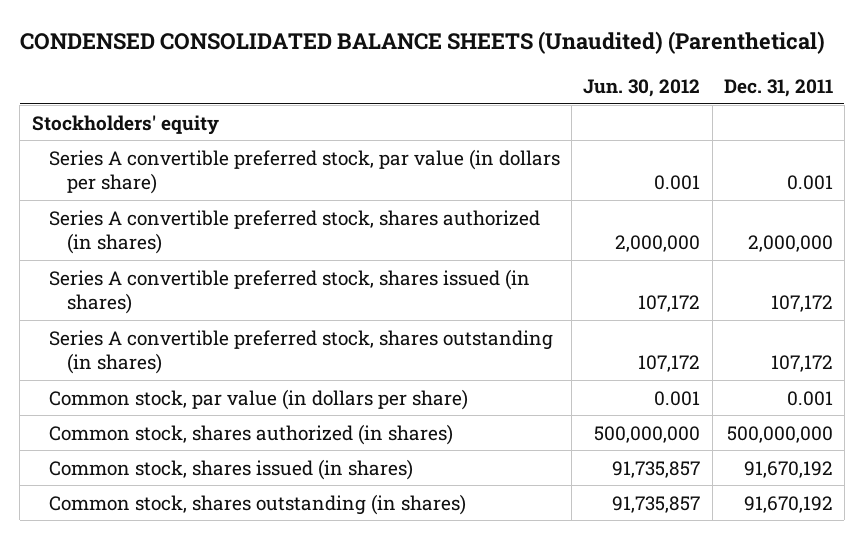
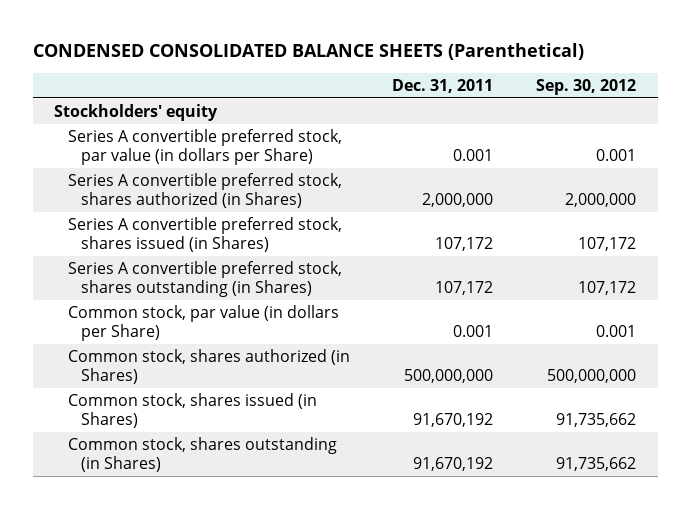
- CONDENSED CONSOLIDATED BALANCE SHEETS (Unaudited) (Parenthetical)
+ CONDENSED CONSOLIDATED BALANCE SHEETS (Parenthetical)
- | Jun. 30, 2012 | Dec. 31, 2011
+ | Dec. 31, 2011 | Sep. 30, 2012
- Series A convertible preferred stock, par value (in dollars per share) | 0.001 | 0.001
- Series A convertible preferred stock, shares authorized (in shares) | 2,000,000 | 2,000,000
- Series A convertible preferred stock, shares issued (in shares) | 107,172 | 107,172
- Series A convertible preferred stock, shares outstanding (in shares) | 107,172 | 107,172
- Common stock, par value (in dollars per share) | 0.001 | 0.001
- Common stock, shares authorized (in shares) | 500,000,000 | 500,000,000
- Common stock, shares issued (in shares) | 91,735,857 | 91,670,192
- Common stock, shares outstanding (in shares) | 91,735,857 | 91,670,192
+ Series A convertible preferred stock, par value (in dollars per Share) | 0.001 | 0.001
+ Series A convertible preferred stock, shares authorized (in Shares) | 2,000,000 | 2,000,000
+ Series A convertible preferred stock, shares issued (in Shares) | 107,172 | 107,172
+ Series A convertible preferred stock, shares outstanding (in Shares) | 107,172 | 107,172
+ Common stock, par value (in dollars per Share) | 0.001 | 0.001
+ Common stock, shares authorized (in Shares) | 500,000,000 | 500,000,000
+ Common stock, shares issued (in Shares) | 91,670,192 | 91,735,662
+ Common stock, shares outstanding (in Shares) | 91,670,192 | 91,735,662

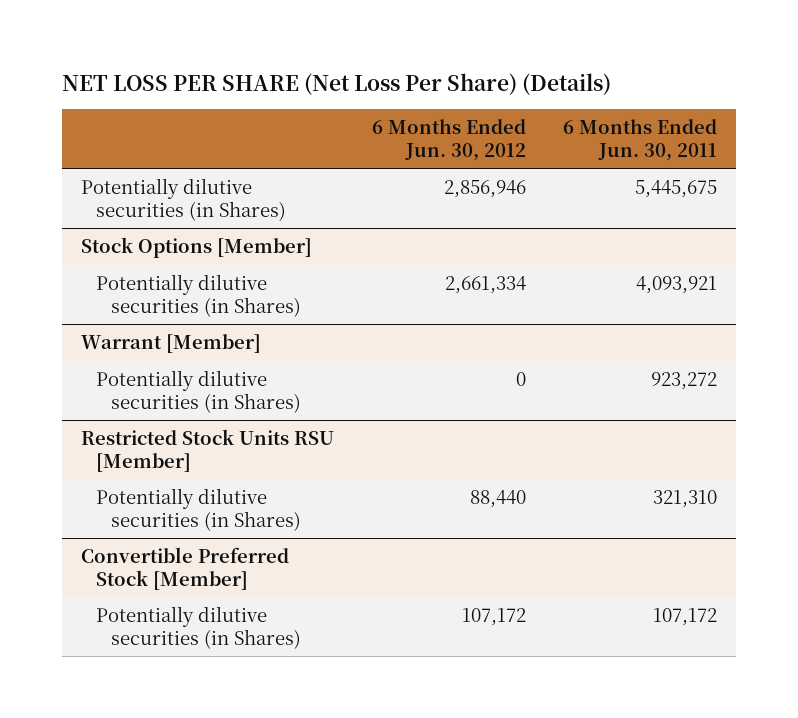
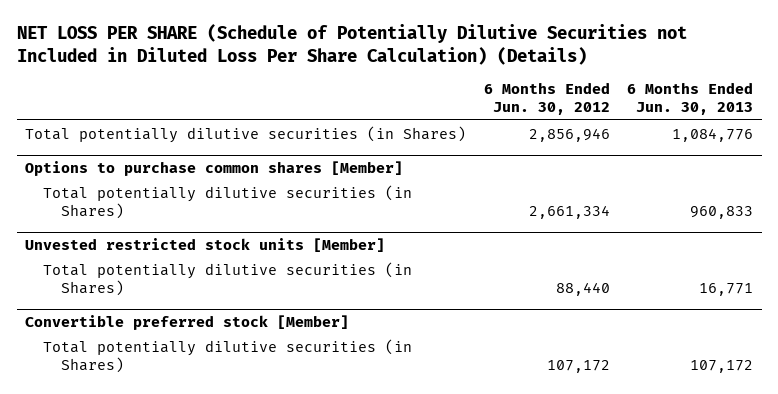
- NET LOSS PER SHARE (Net Loss Per Share) (Details)
+ NET LOSS PER SHARE (Schedule of Potentially Dilutive Securities not Included in Diluted Loss Per Share Calculation) (Details)
- | 6 Months Ended Jun. 30, 2012 | 6 Months Ended Jun. 30, 2011
+ | 6 Months Ended Jun. 30, 2012 | 6 Months Ended Jun. 30, 2013
- Potentially dilutive securities (in Shares) | 2,856,946 | 5,445,675
- Stock Options [Member]
- Potentially dilutive securities (in Shares) | 2,661,334 | 4,093,921
- Warrant [Member]
- Potentially dilutive securities (in Shares) | 0 | 923,272
- Restricted Stock Units RSU [Member]
- Potentially dilutive securities (in Shares) | 88,440 | 321,310
- Convertible Preferred Stock [Member]
- Potentially dilutive securities (in Shares) | 107,172 | 107,172
+ Total potentially dilutive securities (in Shares) | 2,856,946 | 1,084,776
+ Options to purchase common shares [Member]
+ Total potentially dilutive securities (in Shares) | 2,661,334 | 960,833
+ Unvested restricted stock units [Member]
+ Total potentially dilutive securities (in Shares) | 88,440 | 16,771
+ Convertible preferred stock [Member]
+ Total potentially dilutive securities (in Shares) | 107,172 | 107,172

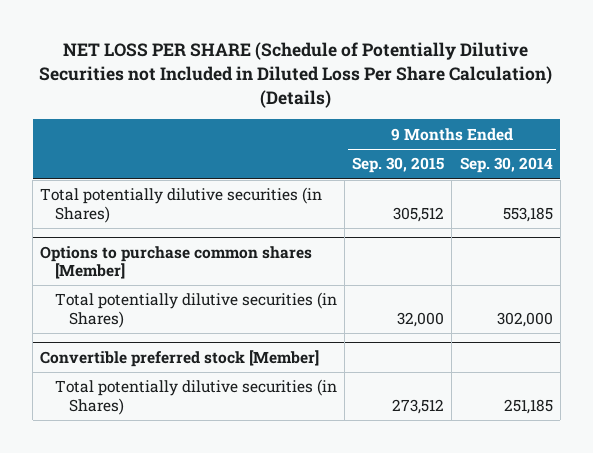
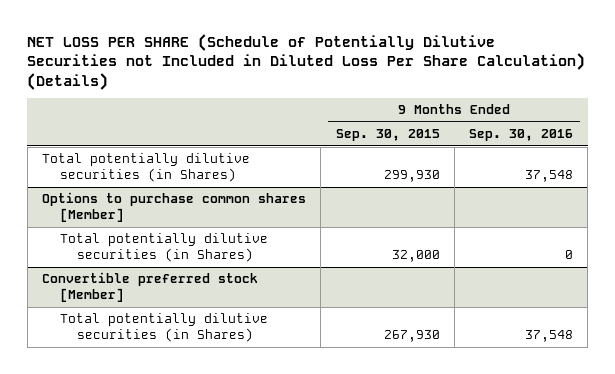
- | 9 Months Ended Sep. 30, 2015 | 9 Months Ended Sep. 30, 2014
+ | 9 Months Ended Sep. 30, 2015 | 9 Months Ended Sep. 30, 2016
- Total potentially dilutive securities (in Shares) | 305,512 | 553,185
+ Total potentially dilutive securities (in Shares) | 299,930 | 37,548
@ Convertible preferred stock [Member]
- Total potentially dilutive securities (in Shares) | 273,512 | 251,185
+ Total potentially dilutive securities (in Shares) | 267,930 | 37,548

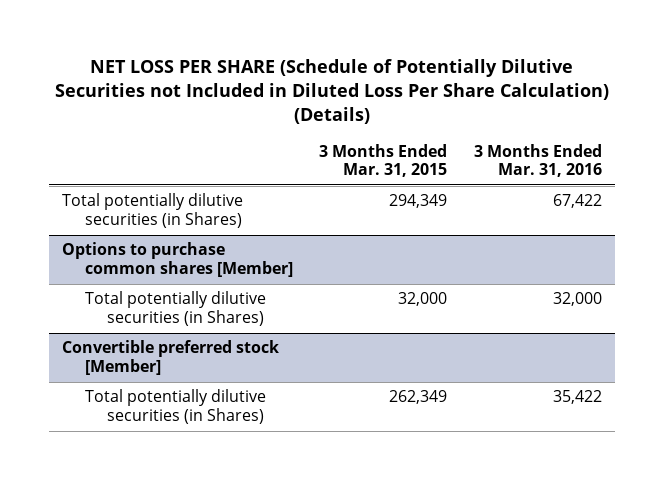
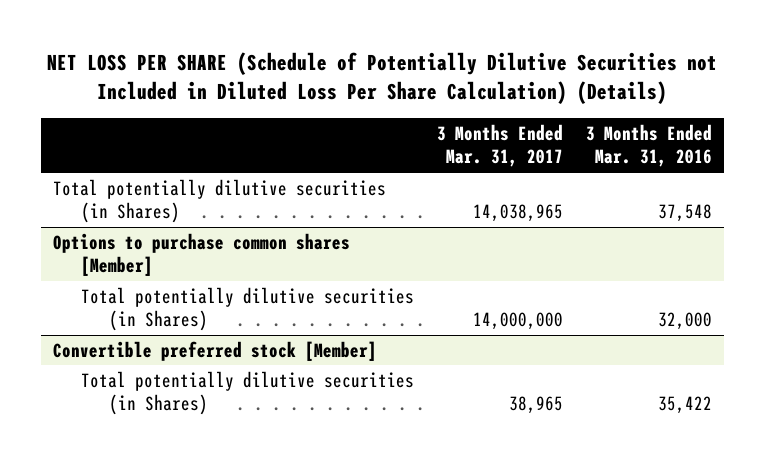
- | 3 Months Ended Mar. 31, 2015 | 3 Months Ended Mar. 31, 2016
+ | 3 Months Ended Mar. 31, 2017 | 3 Months Ended Mar. 31, 2016
- Total potentially dilutive securities (in Shares) | 294,349 | 67,422
+ Total potentially dilutive securities (in Shares) | 14,038,965 | 37,548

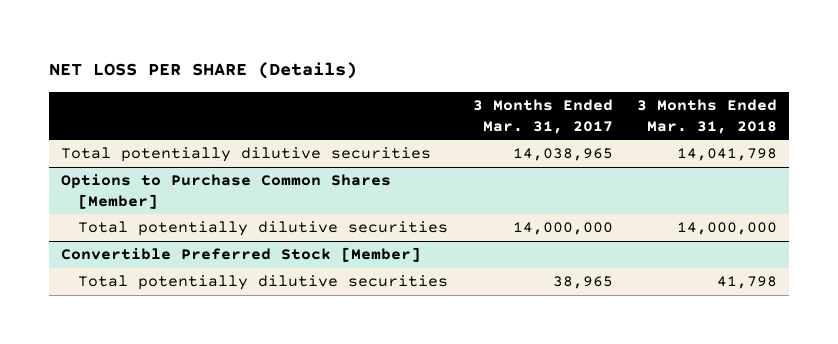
- NET LOSS PER SHARE (Schedule of Potentially Dilutive Securities not Included in Diluted Loss Per Share Calculation) (Details)
+ NET LOSS PER SHARE (Details)
- | 3 Months Ended Mar. 31, 2017 | 3 Months Ended Mar. 31, 2016
+ | 3 Months Ended Mar. 31, 2017 | 3 Months Ended Mar. 31, 2018
- Total potentially dilutive securities (in Shares) | 14,038,965 | 37,548
- Options to purchase common shares [Member]
- Total potentially dilutive securities (in Shares) | 14,000,000 | 32,000
- Convertible preferred stock [Member]
- Total potentially dilutive securities (in Shares) | 38,965 | 35,422
+ Total potentially dilutive securities | 14,038,965 | 14,041,798
+ Options to Purchase Common Shares [Member]
+ Total potentially dilutive securities | 14,000,000 | 14,000,000
+ Convertible Preferred Stock [Member]
+ Total potentially dilutive securities | 38,965 | 41,798

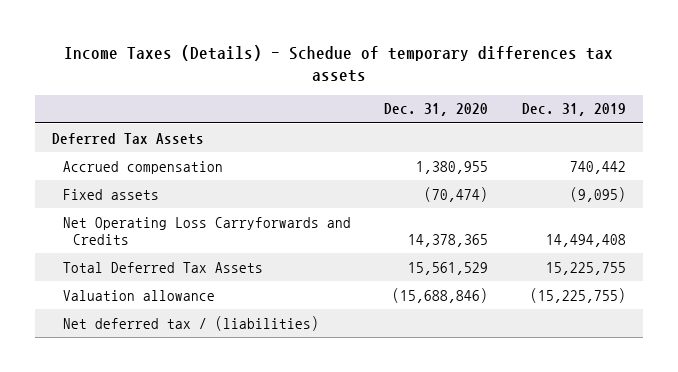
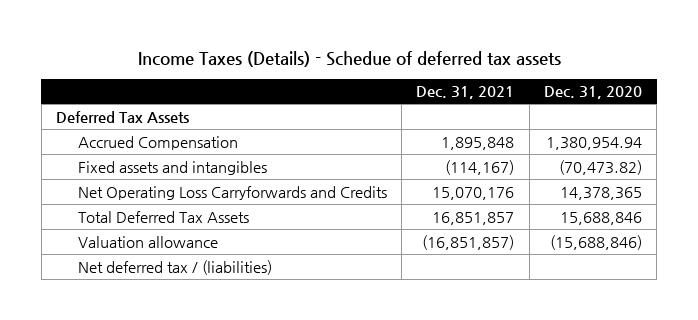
- Income Taxes (Details) - Schedue of temporary differences tax assets
+ Income Taxes (Details) - Schedue of deferred tax assets
- | Dec. 31, 2020 | Dec. 31, 2019
+ | Dec. 31, 2021 | Dec. 31, 2020
- Accrued compensation | 1,380,955 | 740,442
- Fixed assets | (70,474) | (9,095)
+ Accrued Compensation | 1,895,848 | 1,380,954.94
+ Fixed assets and intangibles | (114,167) | (70,473.82)
- Total Deferred Tax Assets | 15,561,529 | 15,225,755
+ Total Deferred Tax Assets | 16,851,857 | 15,688,846

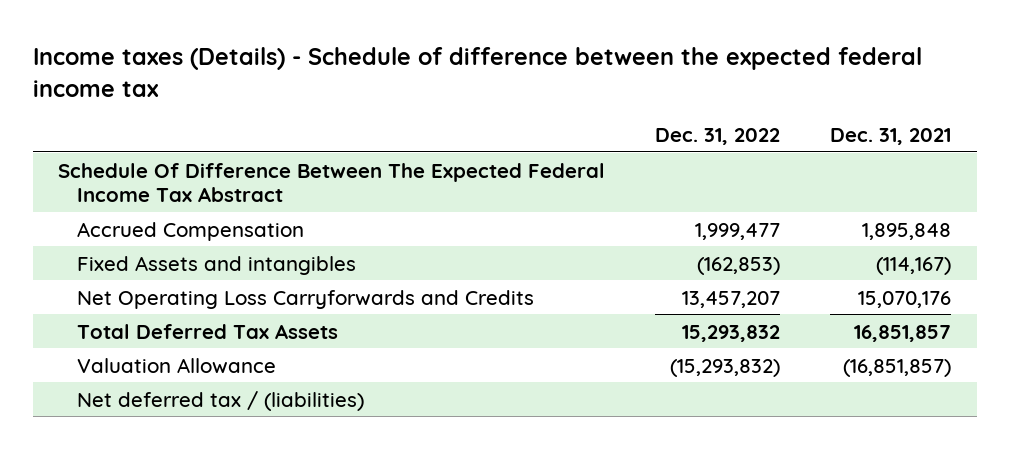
- Income Taxes (Details) - Schedue of deferred tax assets
+ Income taxes (Details) - Schedule of difference between the expected federal income tax
- | Dec. 31, 2021 | Dec. 31, 2020
+ | Dec. 31, 2022 | Dec. 31, 2021
- Deferred Tax Assets
+ Schedule Of Difference Between The Expected Federal Income Tax Abstract
- Fixed assets and intangibles | (114,167) | (70,473.82)
+ Fixed Assets and intangibles | (162,853) | (114,167)
- Valuation allowance | (16,851,857) | (15,688,846)
+ Valuation Allowance | (15,293,832) | (16,851,857)

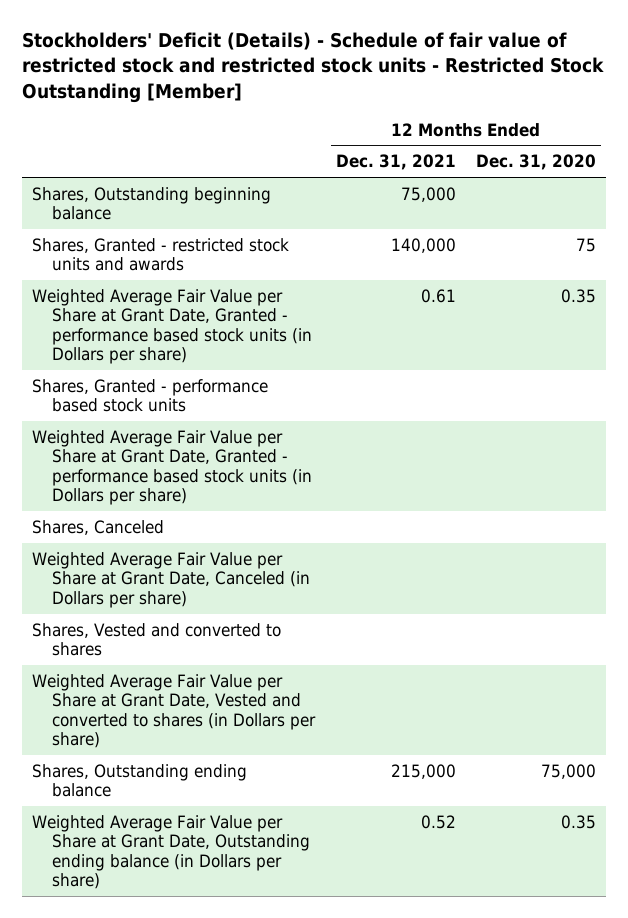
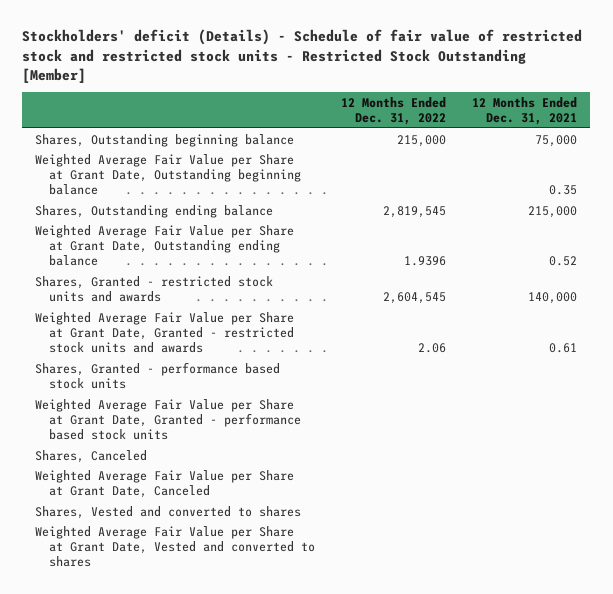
- Stockholders' Deficit (Details) - Schedule of fair value of restricted stock and restricted stock units - Restricted Stock Outstanding [Member]
+ Stockholders' deficit (Details) - Schedule of fair value of restricted stock and restricted stock units - Restricted Stock Outstanding [Member]
- | 12 Months Ended Dec. 31, 2021 | 12 Months Ended Dec. 31, 2020
+ | 12 Months Ended Dec. 31, 2022 | 12 Months Ended Dec. 31, 2021
+ Weighted Average Fair Value per Share at Grant Date, Outstanding beginning balance | | 0.35
moved up: Shares, Outstanding ending balance | 2,819,545 | 215,000
+ Weighted Average Fair Value per Share at Grant Date, Outstanding ending balance | 1.9396 | 0.52
- Weighted Average Fair Value per Share at Grant Date, Granted - performance based stock units (in Dollars per share) | 0.61 | 0.35
+ Weighted Average Fair Value per Share at Grant Date, Granted - restricted stock units and awards | 2.06 | 0.61
- Weighted Average Fair Value per Share at Grant Date, Granted - performance based stock units (in Dollars per share)
+ Weighted Average Fair Value per Share at Grant Date, Granted - performance based stock units
- Weighted Average Fair Value per Share at Grant Date, Canceled (in Dollars per share)
+ Weighted Average Fair Value per Share at Grant Date, Canceled
- Weighted Average Fair Value per Share at Grant Date, Vested and converted to shares (in Dollars per share)
- Weighted Average Fair Value per Share at Grant Date, Outstanding ending balance (in Dollars per share) | 0.52 | 0.35
+ Weighted Average Fair Value per Share at Grant Date, Vested and converted to shares

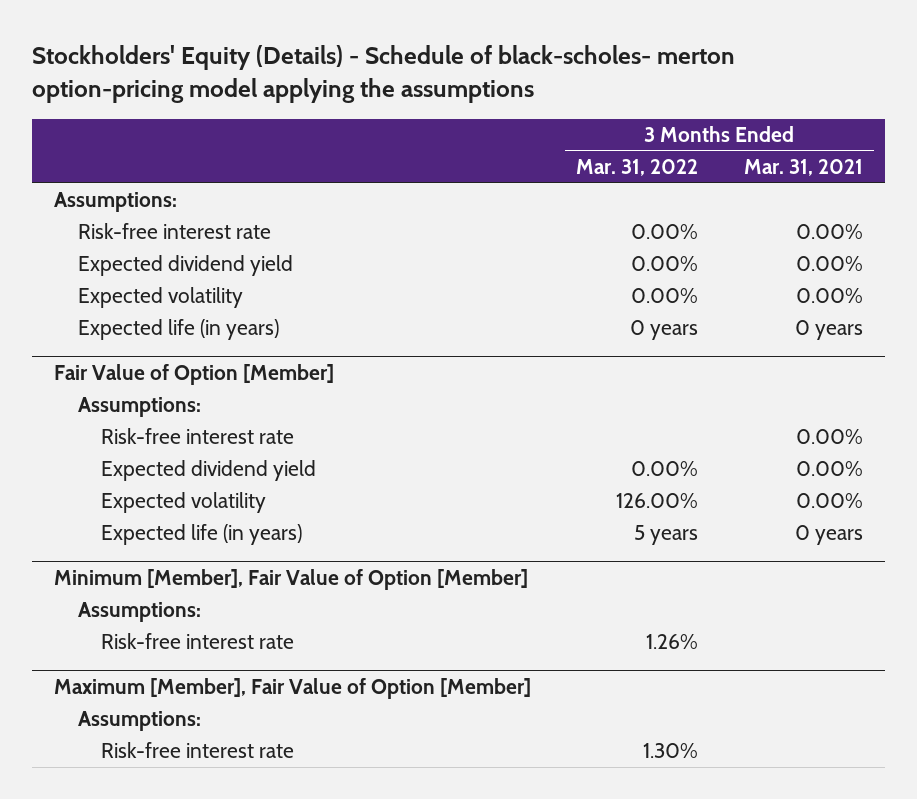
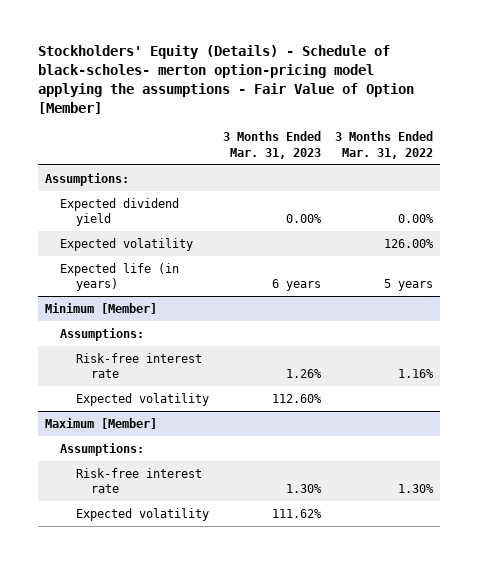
- Stockholders' Equity (Details) - Schedule of black-scholes- merton option-pricing model applying the assumptions
+ Stockholders' Equity (Details) - Schedule of black-scholes- merton option-pricing model applying the assumptions - Fair Value of Option [Member]
- | 3 Months Ended Mar. 31, 2022 | 3 Months Ended Mar. 31, 2021
+ | 3 Months Ended Mar. 31, 2023 | 3 Months Ended Mar. 31, 2022
- Risk-free interest rate | 0.00% | 0.00%
- Expected volatility | 0.00% | 0.00%
- Expected life (in years) | 0 years | 0 years
- Fair Value of Option [Member]
- Assumptions:
- Risk-free interest rate | | 0.00%
- Expected dividend yield | 0.00% | 0.00%
- Minimum [Member], Fair Value of Option [Member]
+ Minimum [Member]
- Risk-free interest rate | 1.26% |
- Maximum [Member], Fair Value of Option [Member]
+ Risk-free interest rate | 1.26% | 1.16%
+ Expected volatility | 112.60% |
+ Maximum [Member]
+ Expected volatility | 111.62% |

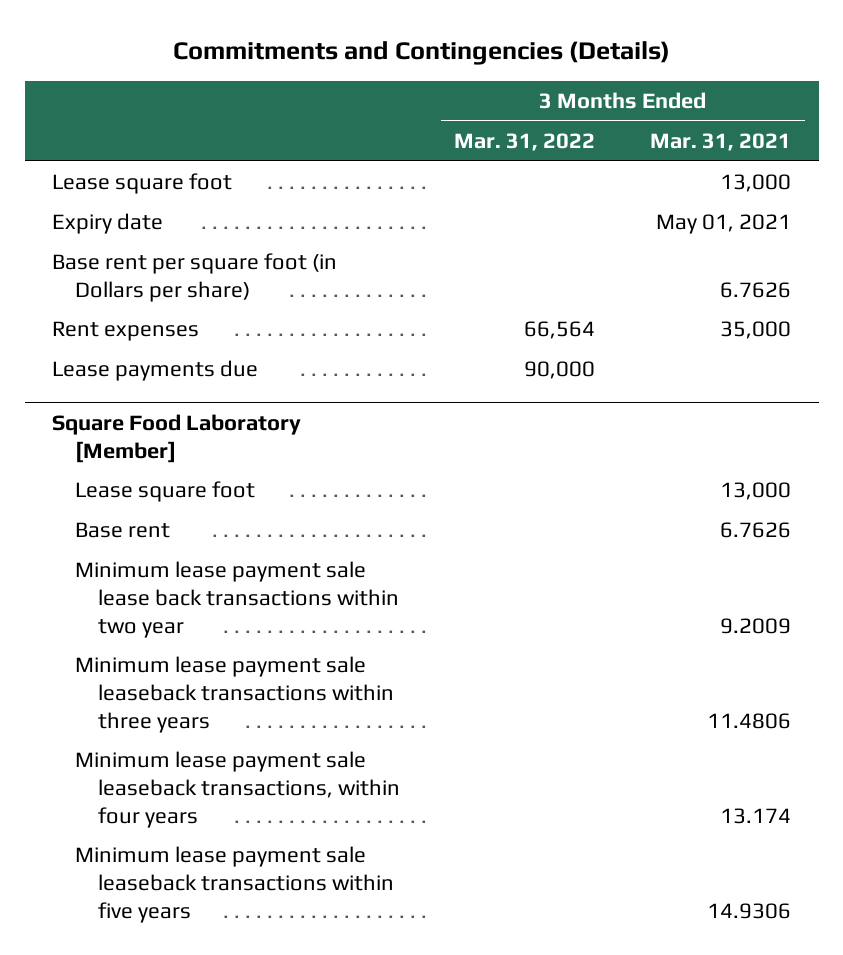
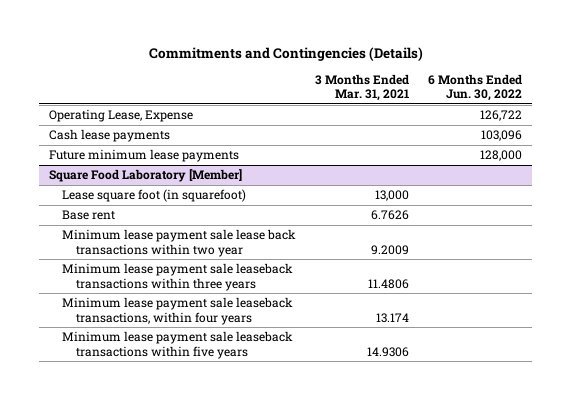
- | 3 Months Ended Mar. 31, 2022 | 3 Months Ended Mar. 31, 2021
+ | 3 Months Ended Mar. 31, 2021 | 6 Months Ended Jun. 30, 2022
- Lease square foot | | 13,000
- Expiry date | | May 01, 2021
- Base rent per square foot (in Dollars per share) | | 6.7626
- Rent expenses | 66,564 | 35,000
- Lease payments due | 90,000 |
+ Operating Lease, Expense | | 126,722
+ Cash lease payments | | 103,096
+ Future minimum lease payments | | 128,000
@ Square Food Laboratory [Member]
- Lease square foot | | 13,000
+ Lease square foot (in squarefoot) | 13,000 |

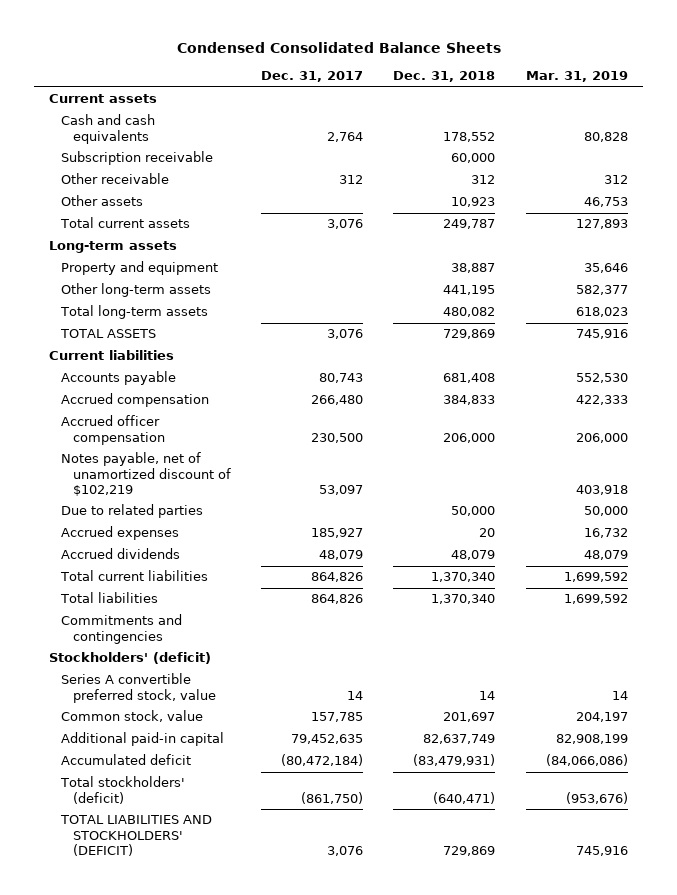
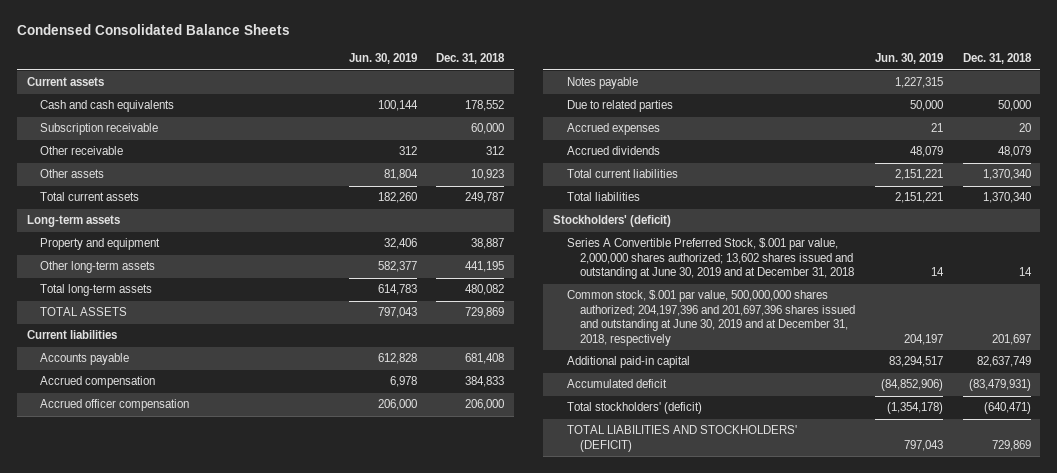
- | Dec. 31, 2017 | Dec. 31, 2018 | Mar. 31, 2019
+ | Jun. 30, 2019 | Dec. 31, 2018
- Notes payable, net of unamortized discount of $102,219 | 53,097 | | 403,918
+ Notes payable | 1,227,315 |
- Commitments and contingencies
- Series A convertible preferred stock, value | 14 | 14 | 14
- Common stock, value | 157,785 | 201,697 | 204,197
+ Series A Convertible Preferred Stock, $.001 par value, 2,000,000 shares authorized; 13,602 shares issued and outstanding at June 30, 2019 and at December 31, 2018 | 14 | 14
+ Common stock, $.001 par value, 500,000,000 shares authorized; 204,197,396 and 201,697,396 shares issued and outstanding at June 30, 2019 and at December 31, 2018, respectively | 204,197 | 201,697

